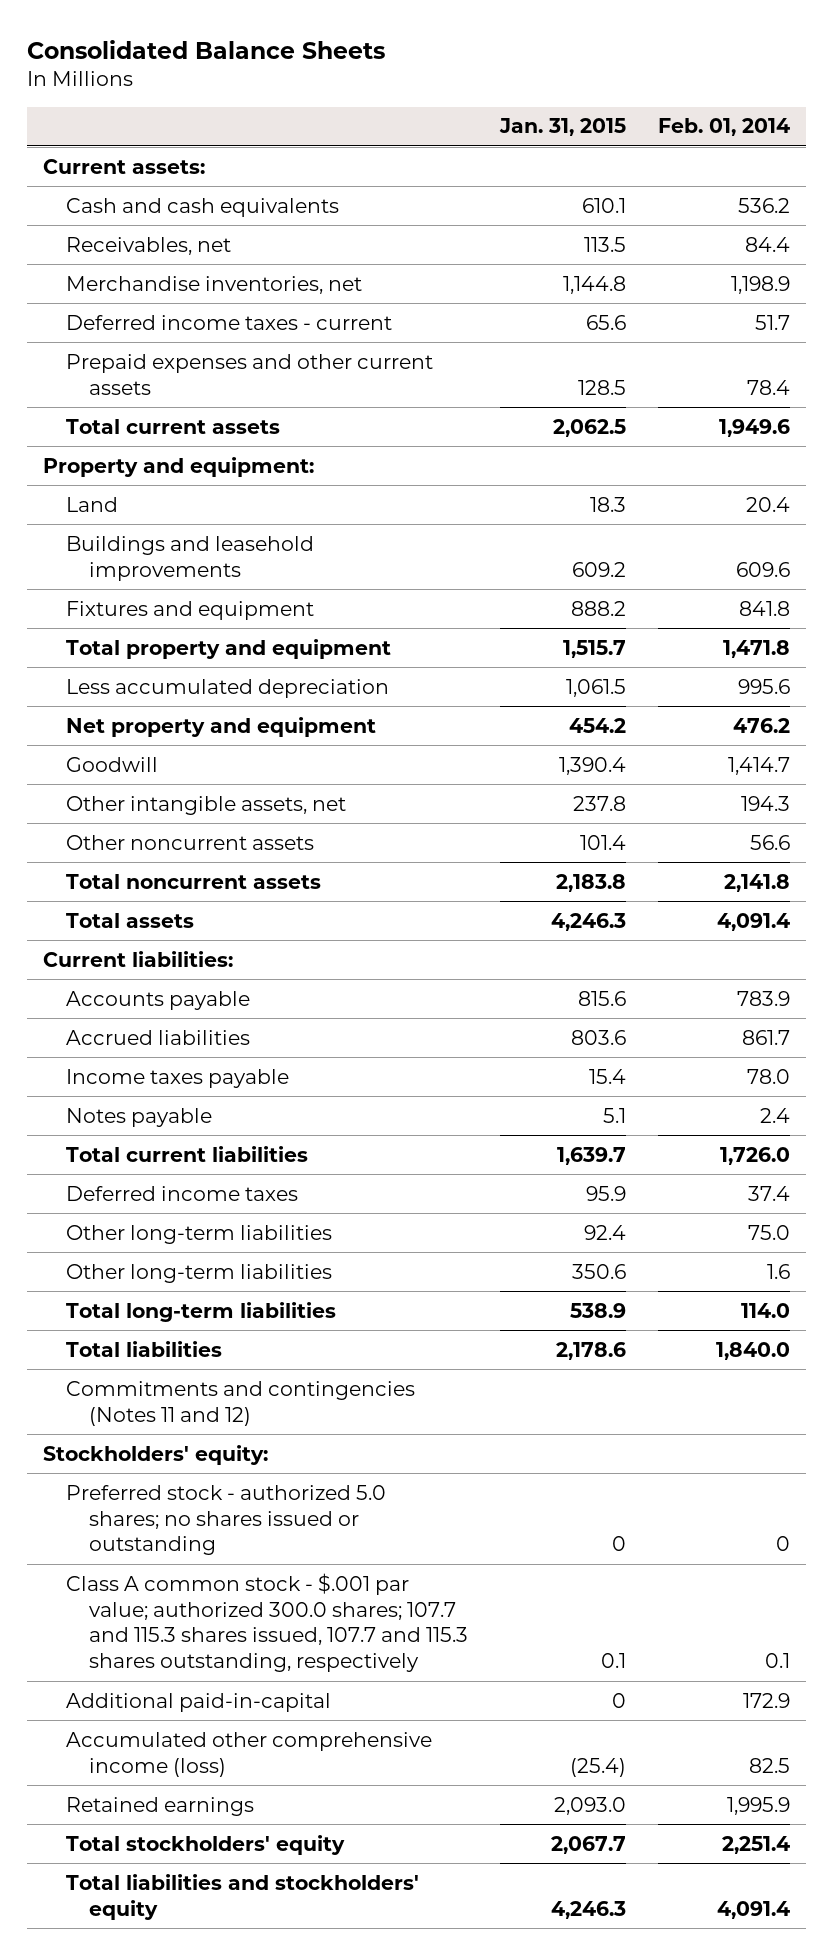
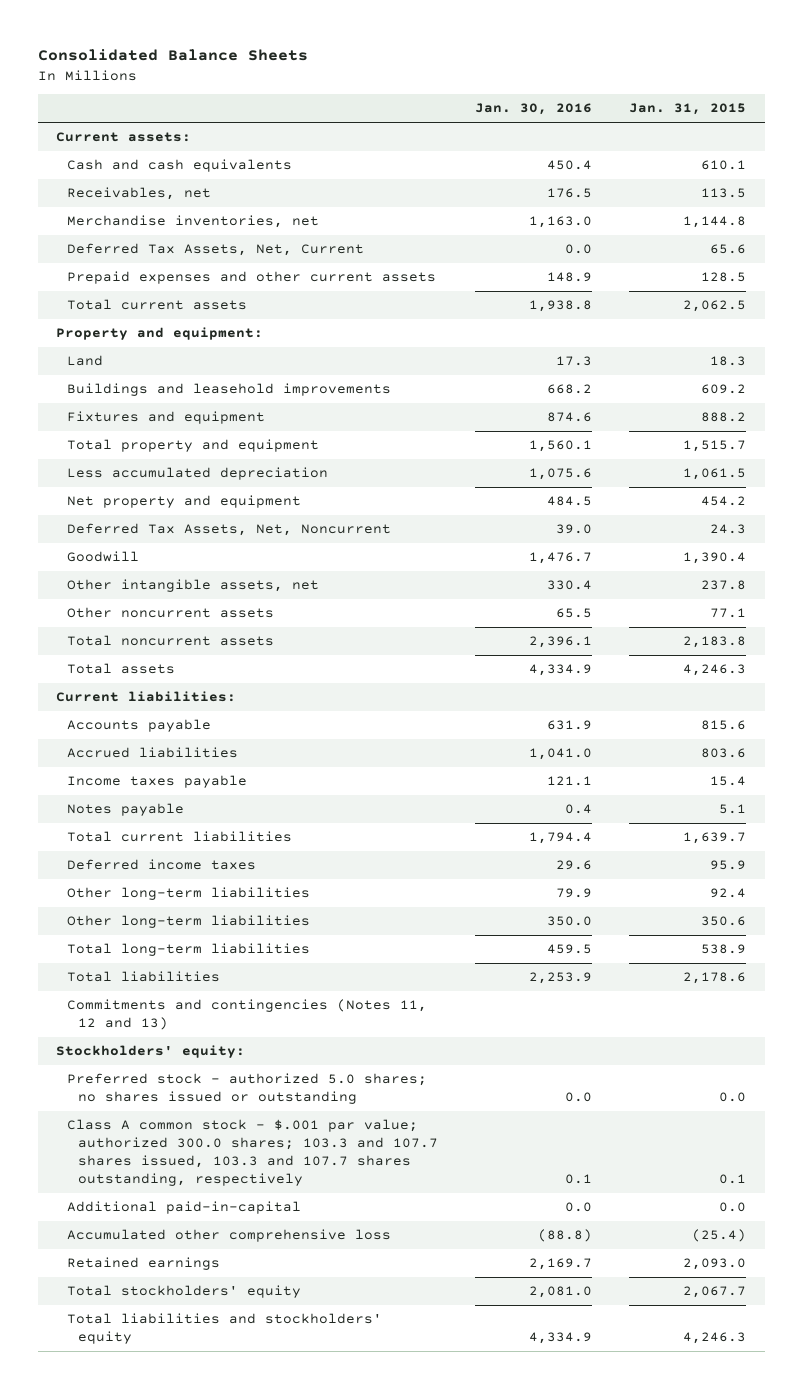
- | Jan. 31, 2015 | Feb. 01, 2014
+ | Jan. 30, 2016 | Jan. 31, 2015
- Deferred income taxes - current | 65.6 | 51.7
+ Deferred Tax Assets, Net, Current | 0.0 | 65.6
+ Deferred Tax Assets, Net, Noncurrent | 39.0 | 24.3
- Other noncurrent assets | 101.4 | 56.6
+ Other noncurrent assets | 65.5 | 77.1
- Commitments and contingencies (Notes 11 and 12)
+ Commitments and contingencies (Notes 11, 12 and 13)
- Preferred stock - authorized 5.0 shares; no shares issued or outstanding | 0 | 0
- Class A common stock - $.001 par value; authorized 300.0 shares; 107.7 and 115.3 shares issued, 107.7 and 115.3 shares outstanding, respectively | 0.1 | 0.1
- Additional paid-in-capital | 0 | 172.9
- Accumulated other comprehensive income (loss) | (25.4) | 82.5
+ Preferred stock - authorized 5.0 shares; no shares issued or outstanding | 0.0 | 0.0
+ Class A common stock - $.001 par value; authorized 300.0 shares; 103.3 and 107.7 shares issued, 103.3 and 107.7 shares outstanding, respectively | 0.1 | 0.1
+ Additional paid-in-capital | 0.0 | 0.0
+ Accumulated other comprehensive loss | (88.8) | (25.4)

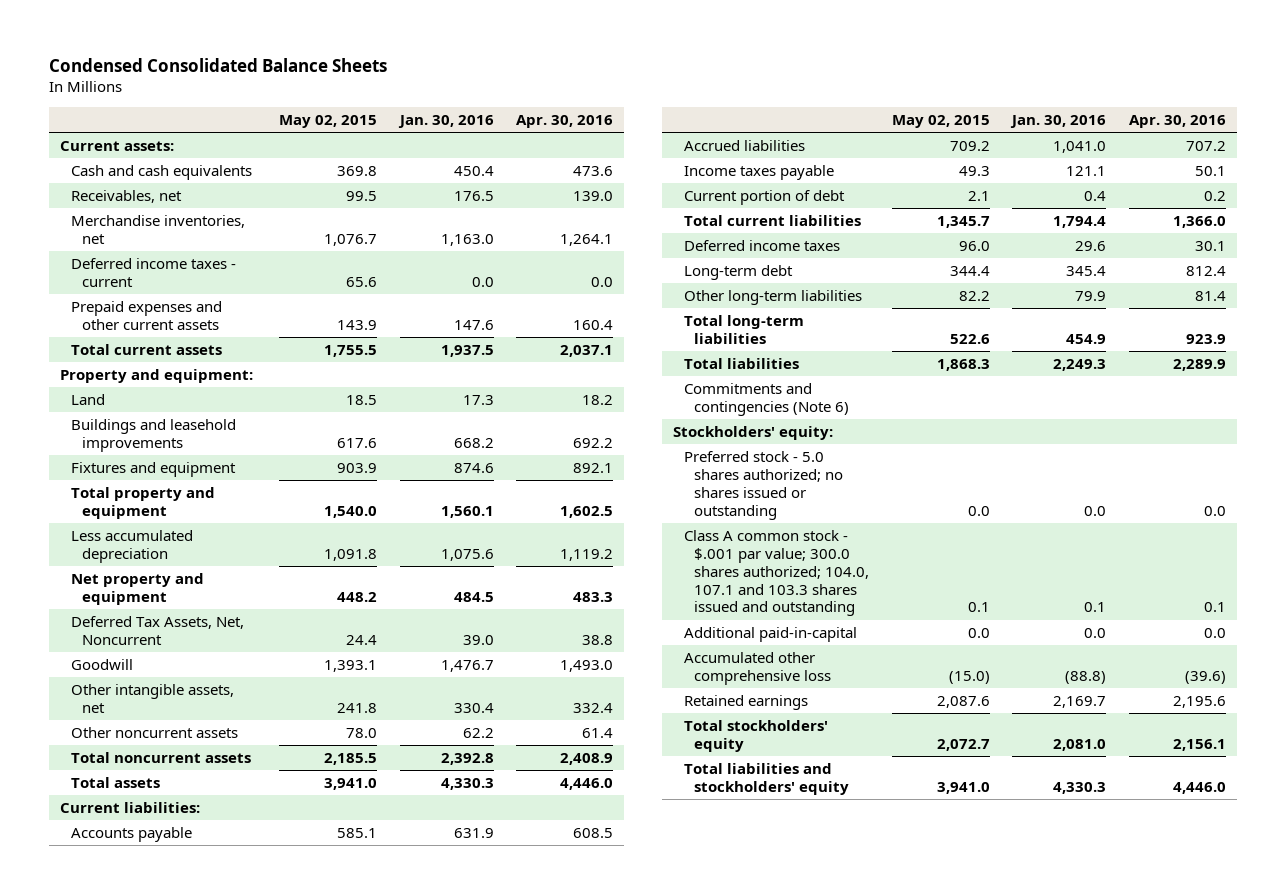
- Consolidated Balance Sheets
+ Condensed Consolidated Balance Sheets
- | Jan. 30, 2016 | Jan. 31, 2015
+ | May 02, 2015 | Jan. 30, 2016 | Apr. 30, 2016
- Deferred Tax Assets, Net, Current | 0.0 | 65.6
- Prepaid expenses and other current assets | 148.9 | 128.5
- Total current assets | 1,938.8 | 2,062.5
+ Deferred income taxes - current | 65.6 | 0.0 | 0.0
+ Prepaid expenses and other current assets | 143.9 | 147.6 | 160.4
+ Total current assets | 1,755.5 | 1,937.5 | 2,037.1
- Other noncurrent assets | 65.5 | 77.1
- Total noncurrent assets | 2,396.1 | 2,183.8
- Total assets | 4,334.9 | 4,246.3
+ Other noncurrent assets | 78.0 | 62.2 | 61.4
+ Total noncurrent assets | 2,185.5 | 2,392.8 | 2,408.9
+ Total assets | 3,941.0 | 4,330.3 | 4,446.0
- Notes payable | 0.4 | 5.1
+ Current portion of debt | 2.1 | 0.4 | 0.2
+ Long-term debt | 344.4 | 345.4 | 812.4
- Other long-term liabilities | 350.0 | 350.6
- Total long-term liabilities | 459.5 | 538.9
- Total liabilities | 2,253.9 | 2,178.6
- Commitments and contingencies (Notes 11, 12 and 13)
+ Total long-term liabilities | 522.6 | 454.9 | 923.9
+ Total liabilities | 1,868.3 | 2,249.3 | 2,289.9
+ Commitments and contingencies (Note 6)
- Preferred stock - authorized 5.0 shares; no shares issued or outstanding | 0.0 | 0.0
- Class A common stock - $.001 par value; authorized 300.0 shares; 103.3 and 107.7 shares issued, 103.3 and 107.7 shares outstanding, respectively | 0.1 | 0.1
+ Preferred stock - 5.0 shares authorized; no shares issued or outstanding | 0.0 | 0.0 | 0.0
+ Class A common stock - $.001 par value; 300.0 shares authorized; 104.0, 107.1 and 103.3 shares issued and outstanding | 0.1 | 0.1 | 0.1
- Total liabilities and stockholders' equity | 4,334.9 | 4,246.3
+ Total liabilities and stockholders' equity | 3,941.0 | 4,330.3 | 4,446.0

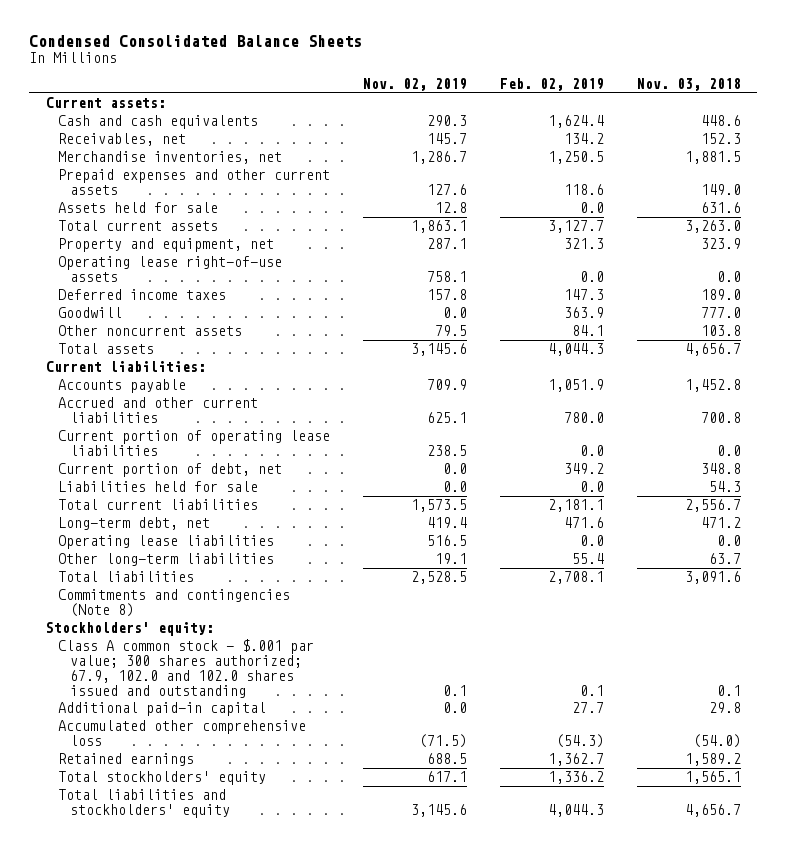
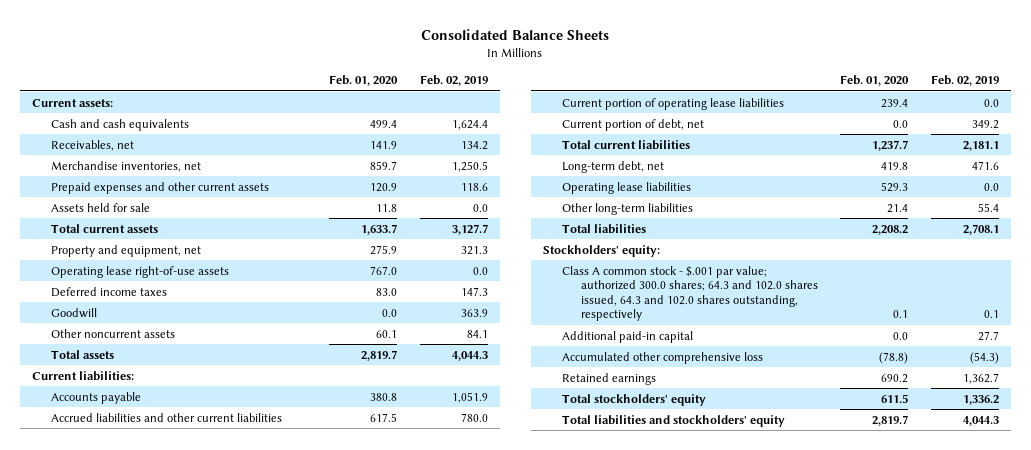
- Condensed Consolidated Balance Sheets
+ Consolidated Balance Sheets
- | Nov. 02, 2019 | Feb. 02, 2019 | Nov. 03, 2018
+ | Feb. 01, 2020 | Feb. 02, 2019
- Accrued and other current liabilities | 625.1 | 780.0 | 700.8
+ Accrued liabilities and other current liabilities | 617.5 | 780.0
- Liabilities held for sale | 0.0 | 0.0 | 54.3
- Commitments and contingencies (Note 8)
- Class A common stock - $.001 par value; 300 shares authorized; 67.9, 102.0 and 102.0 shares issued and outstanding | 0.1 | 0.1 | 0.1
+ Class A common stock - $.001 par value; authorized 300.0 shares; 64.3 and 102.0 shares issued, 64.3 and 102.0 shares outstanding, respectively | 0.1 | 0.1

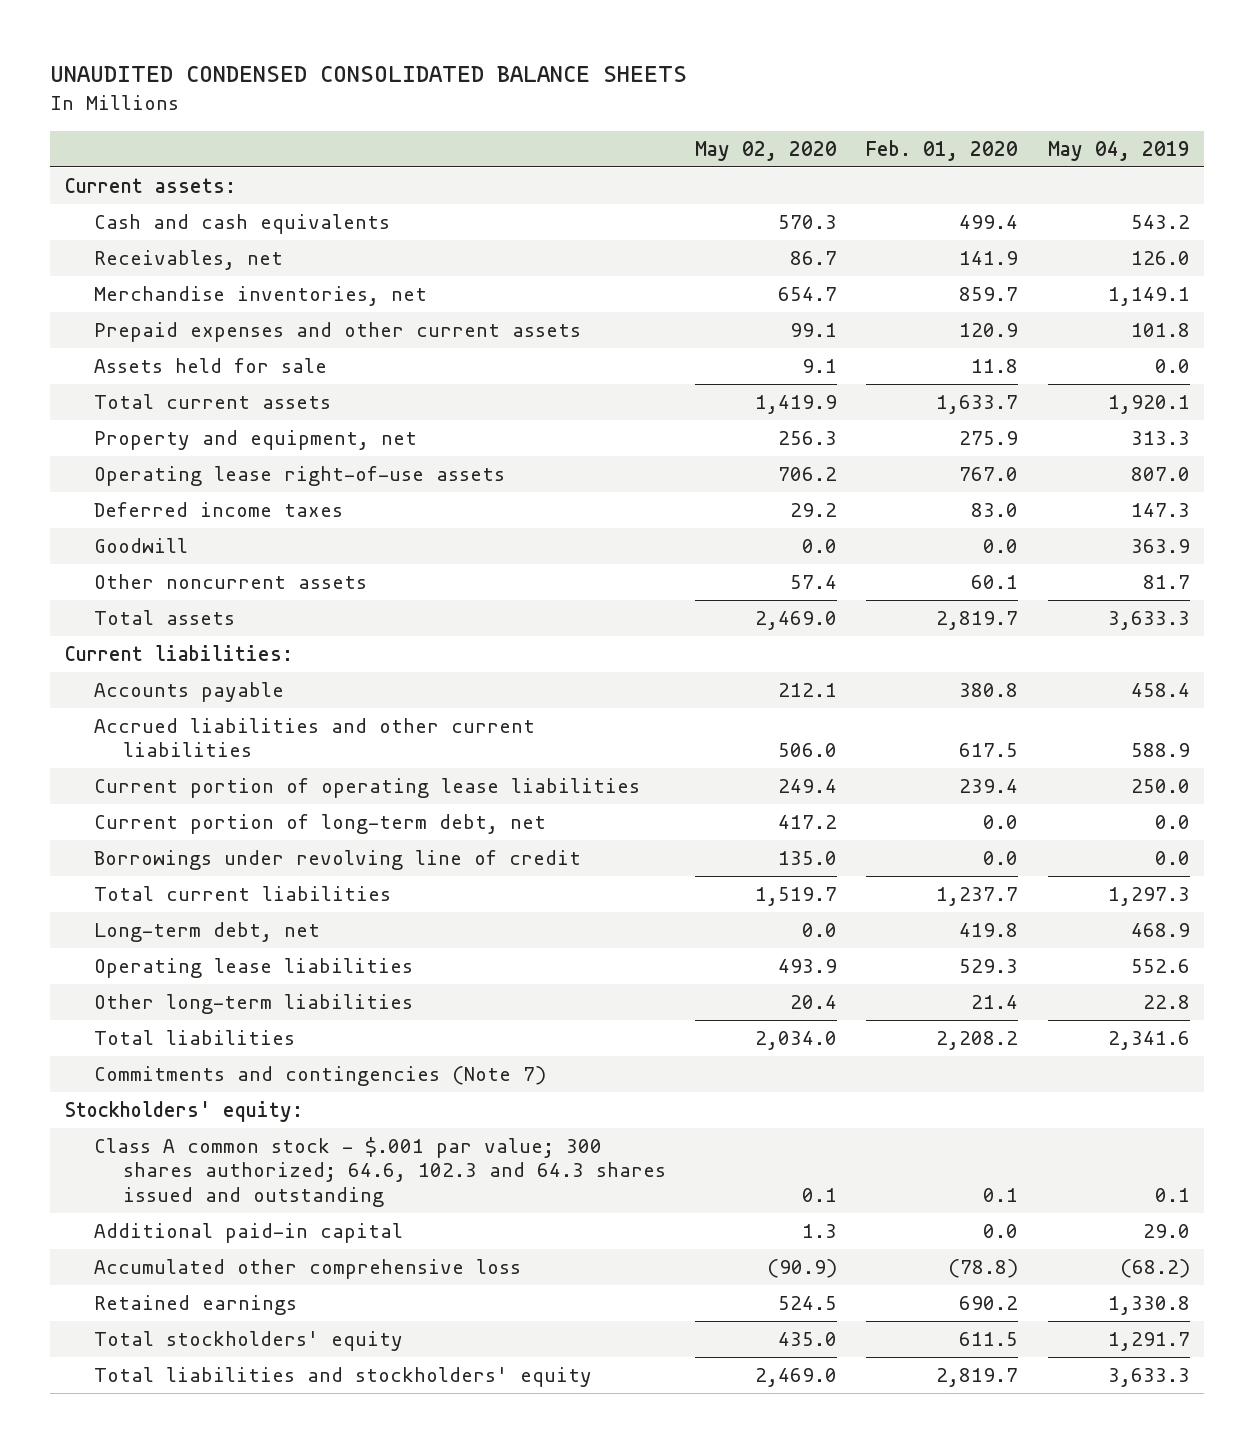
- Consolidated Balance Sheets
+ UNAUDITED CONDENSED CONSOLIDATED BALANCE SHEETS
- | Feb. 01, 2020 | Feb. 02, 2019
+ | May 02, 2020 | Feb. 01, 2020 | May 04, 2019
- Current portion of debt, net | 0.0 | 349.2
+ Current portion of long-term debt, net | 417.2 | 0.0 | 0.0
+ Borrowings under revolving line of credit | 135.0 | 0.0 | 0.0
+ Commitments and contingencies (Note 7)
- Class A common stock - $.001 par value; authorized 300.0 shares; 64.3 and 102.0 shares issued, 64.3 and 102.0 shares outstanding, respectively | 0.1 | 0.1
+ Class A common stock - $.001 par value; 300 shares authorized; 64.6, 102.3 and 64.3 shares issued and outstanding | 0.1 | 0.1 | 0.1

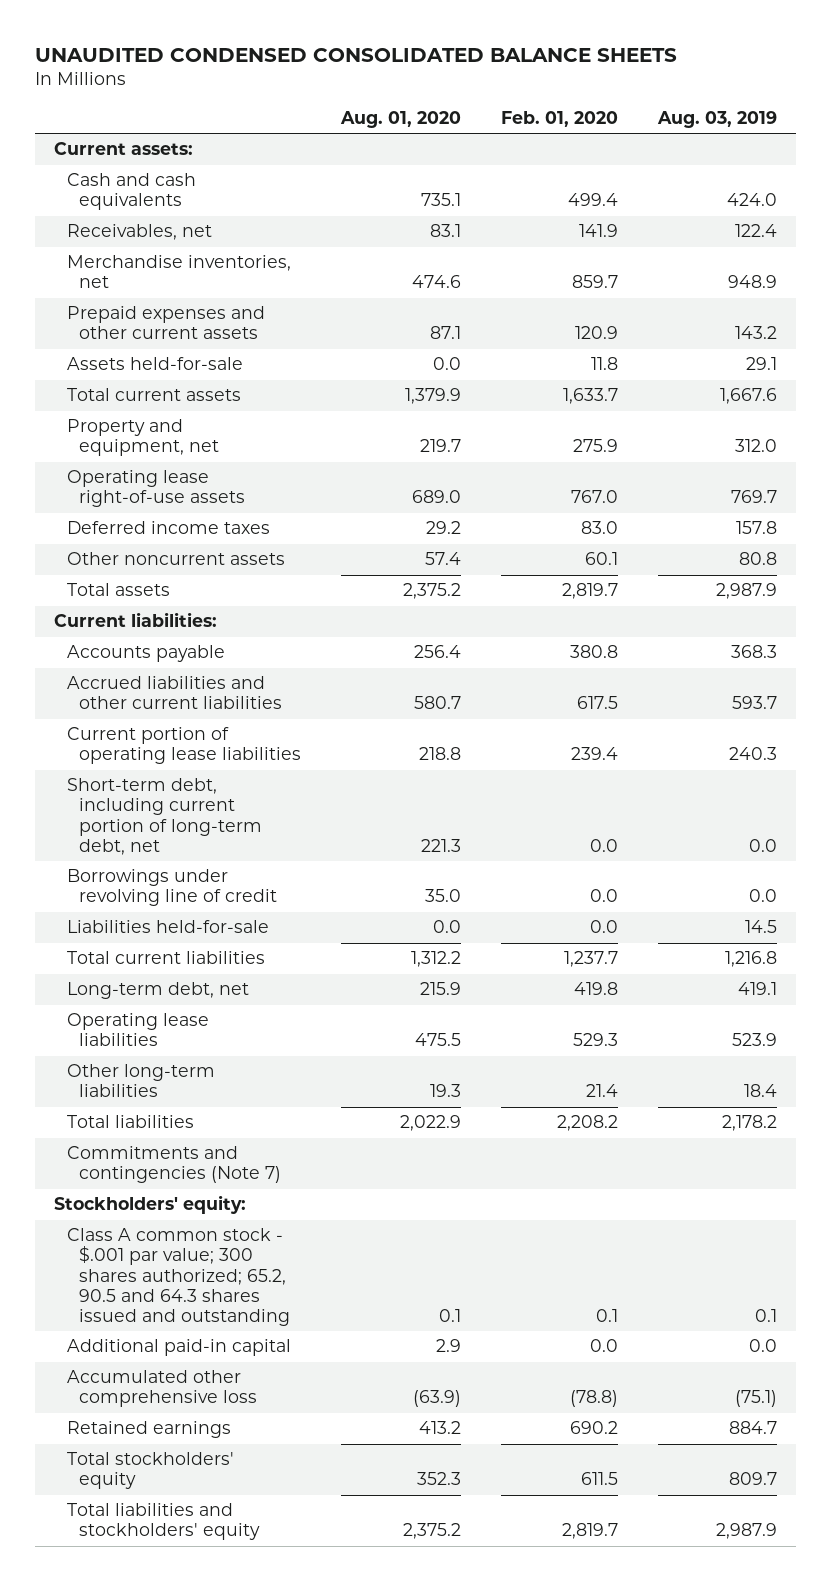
- | May 02, 2020 | Feb. 01, 2020 | May 04, 2019
+ | Aug. 01, 2020 | Feb. 01, 2020 | Aug. 03, 2019
- Assets held for sale | 9.1 | 11.8 | 0.0
+ Assets held-for-sale | 0.0 | 11.8 | 29.1
- Goodwill | 0.0 | 0.0 | 363.9
- Current portion of long-term debt, net | 417.2 | 0.0 | 0.0
+ Short-term debt, including current portion of long-term debt, net | 221.3 | 0.0 | 0.0
+ Liabilities held-for-sale | 0.0 | 0.0 | 14.5
- Class A common stock - $.001 par value; 300 shares authorized; 64.6, 102.3 and 64.3 shares issued and outstanding | 0.1 | 0.1 | 0.1
+ Class A common stock - $.001 par value; 300 shares authorized; 65.2, 90.5 and 64.3 shares issued and outstanding | 0.1 | 0.1 | 0.1

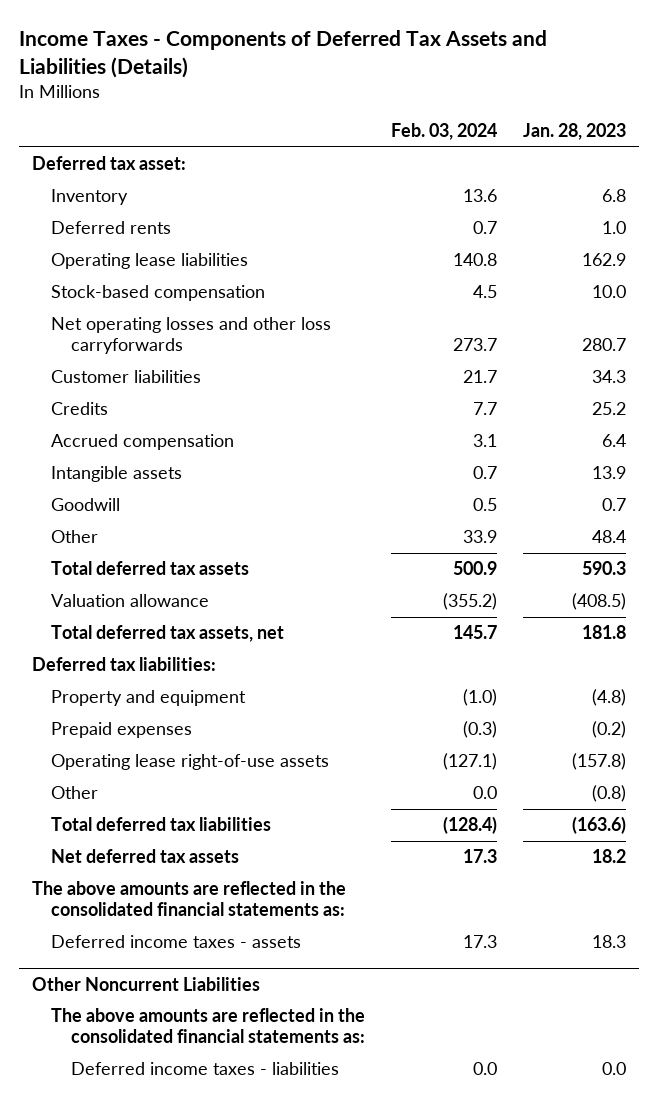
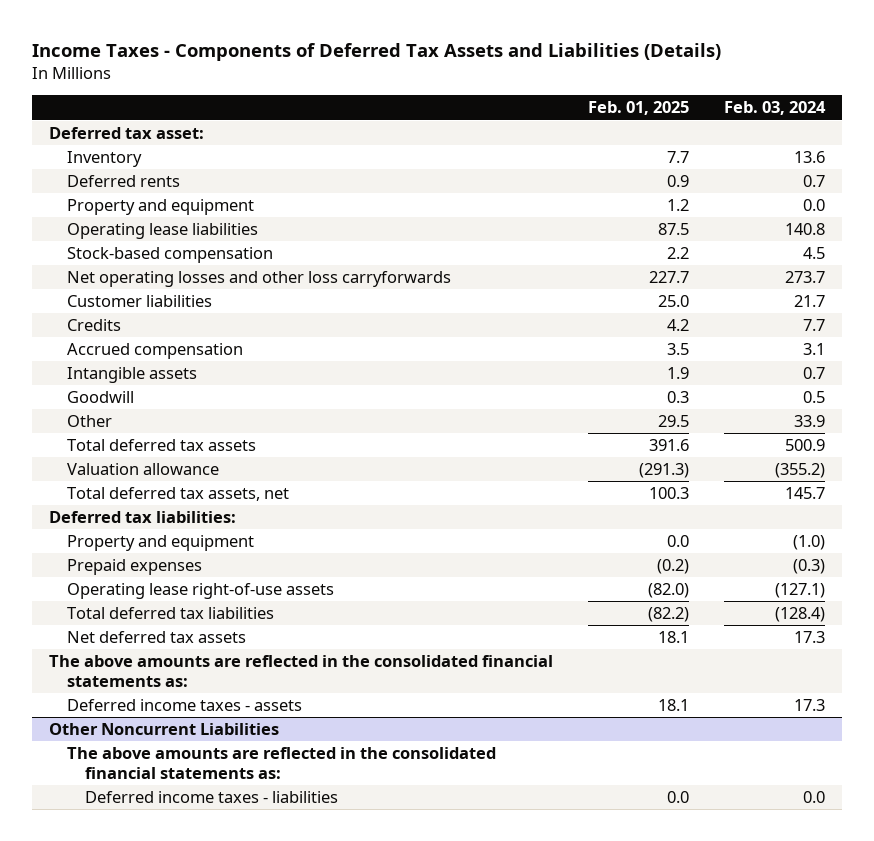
- | Feb. 03, 2024 | Jan. 28, 2023
+ | Feb. 01, 2025 | Feb. 03, 2024
+ Property and equipment | 1.2 | 0.0
- Other | 0.0 | (0.8)

